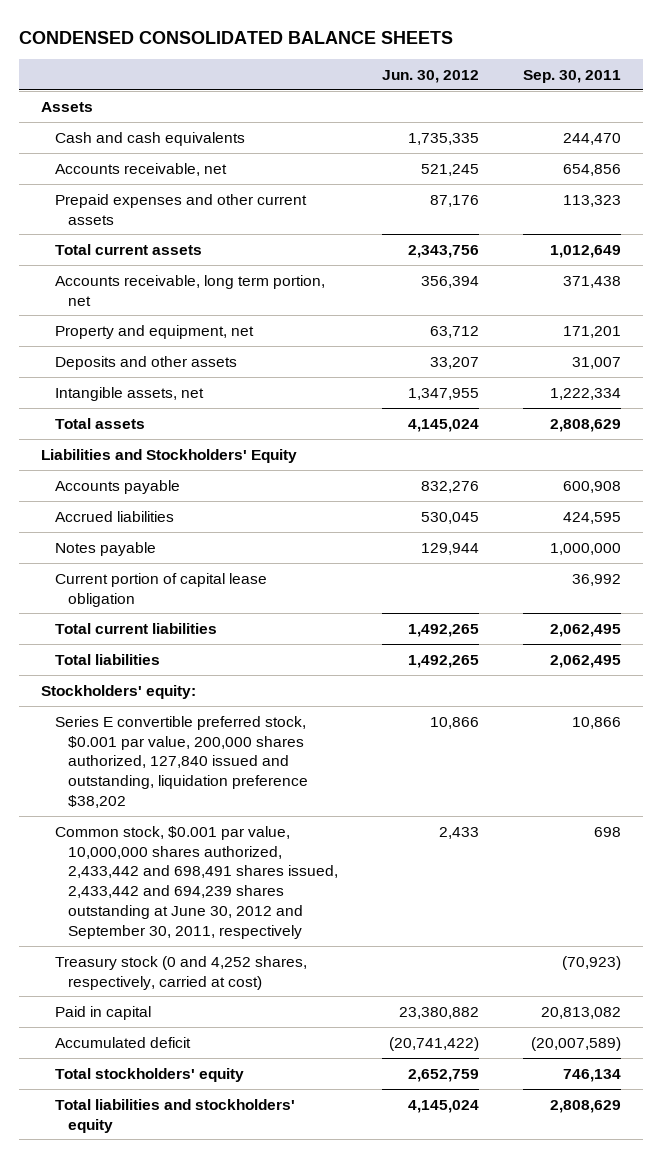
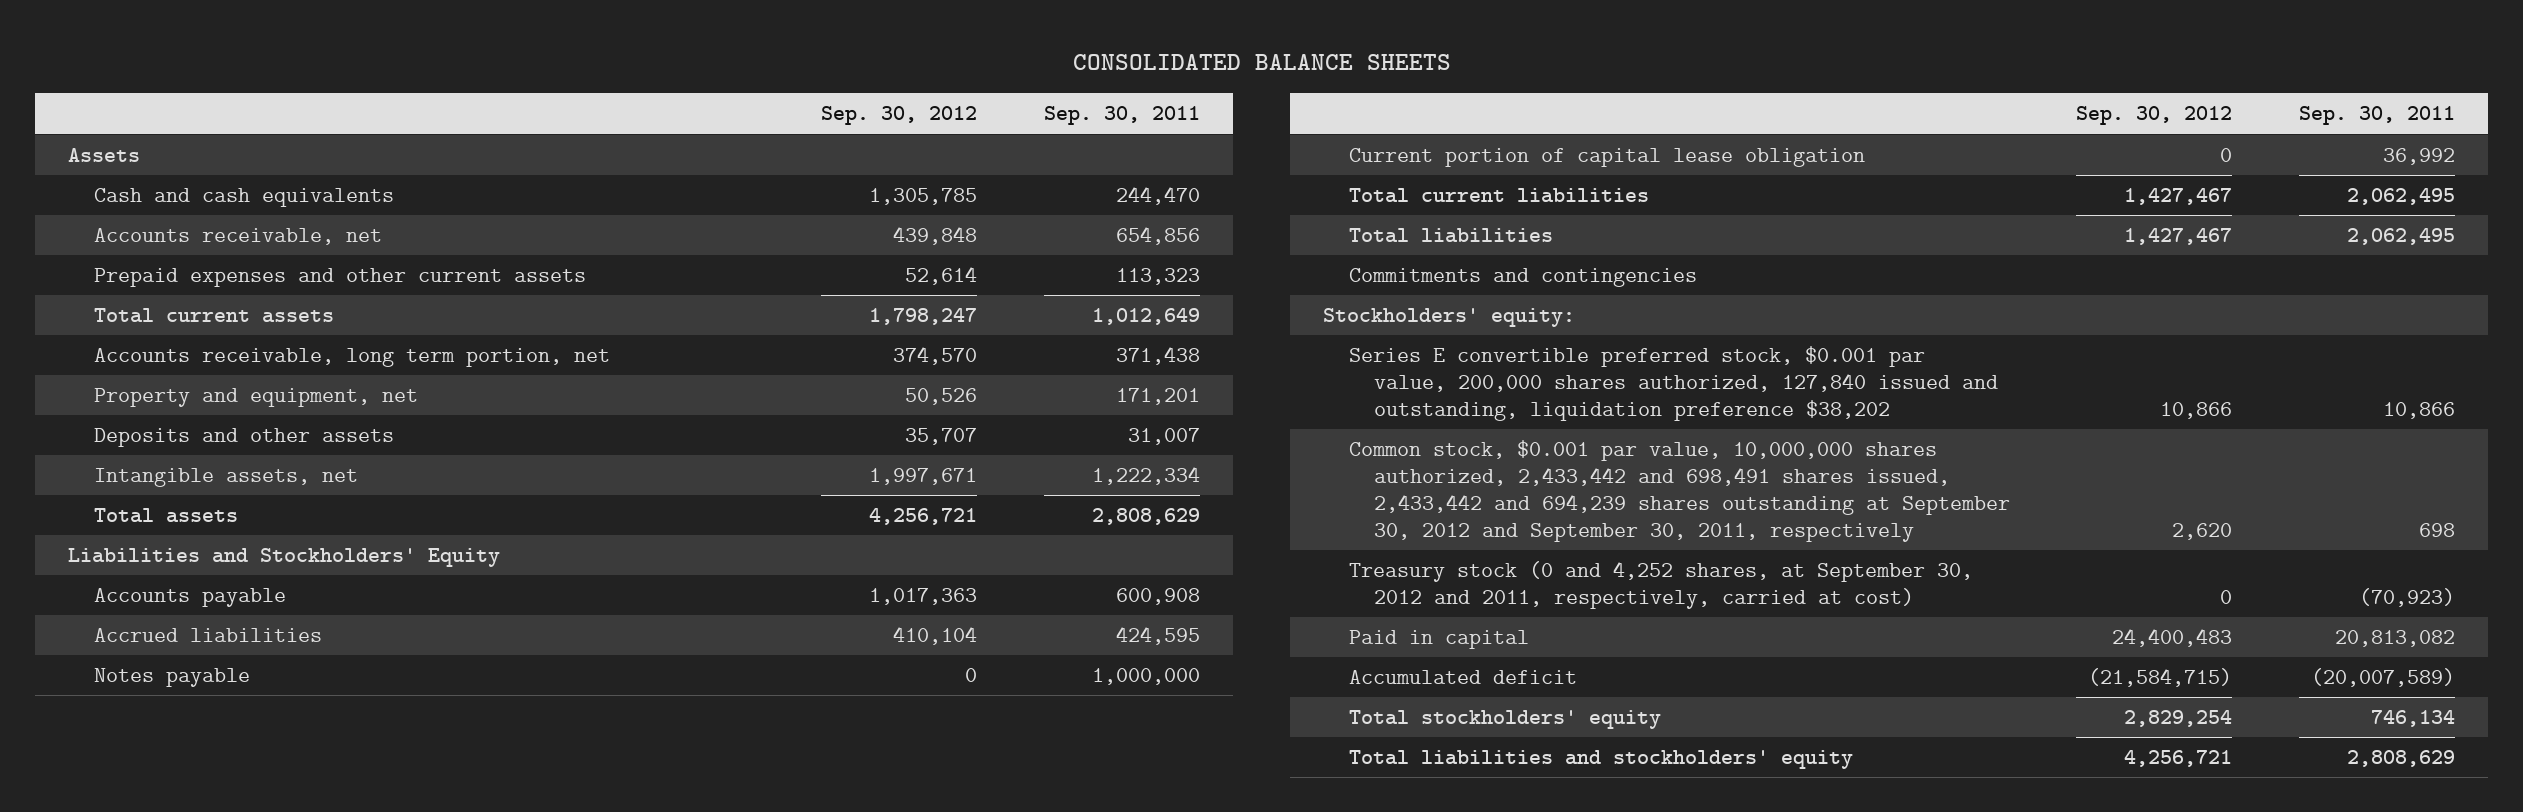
- CONDENSED CONSOLIDATED BALANCE SHEETS
+ CONSOLIDATED BALANCE SHEETS
- | Jun. 30, 2012 | Sep. 30, 2011
+ | Sep. 30, 2012 | Sep. 30, 2011
+ Commitments and contingencies
- Common stock, $0.001 par value, 10,000,000 shares authorized, 2,433,442 and 698,491 shares issued, 2,433,442 and 694,239 shares outstanding at June 30, 2012 and September 30, 2011, respectively | 2,433 | 698
- Treasury stock (0 and 4,252 shares, respectively, carried at cost) | | (70,923)
+ Common stock, $0.001 par value, 10,000,000 shares authorized, 2,433,442 and 698,491 shares issued, 2,433,442 and 694,239 shares outstanding at September 30, 2012 and September 30, 2011, respectively | 2,620 | 698
+ Treasury stock (0 and 4,252 shares, at September 30, 2012 and 2011, respectively, carried at cost) | 0 | (70,923)

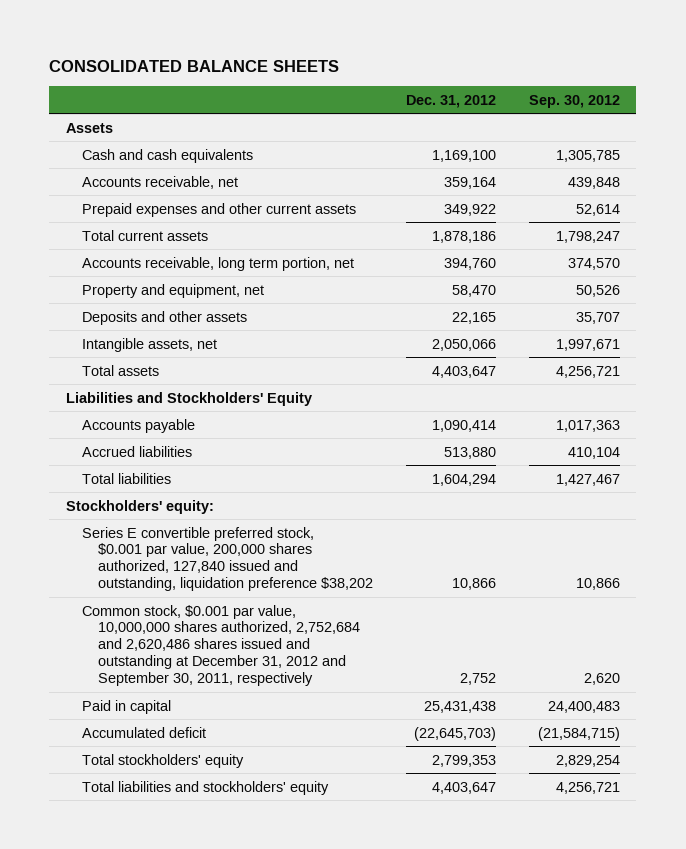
- | Sep. 30, 2012 | Sep. 30, 2011
+ | Dec. 31, 2012 | Sep. 30, 2012
- Notes payable | 0 | 1,000,000
- Current portion of capital lease obligation | 0 | 36,992
- Total current liabilities | 1,427,467 | 2,062,495
- Commitments and contingencies
- Common stock, $0.001 par value, 10,000,000 shares authorized, 2,433,442 and 698,491 shares issued, 2,433,442 and 694,239 shares outstanding at September 30, 2012 and September 30, 2011, respectively | 2,620 | 698
- Treasury stock (0 and 4,252 shares, at September 30, 2012 and 2011, respectively, carried at cost) | 0 | (70,923)
+ Common stock, $0.001 par value, 10,000,000 shares authorized, 2,752,684 and 2,620,486 shares issued and outstanding at December 31, 2012 and September 30, 2011, respectively | 2,752 | 2,620

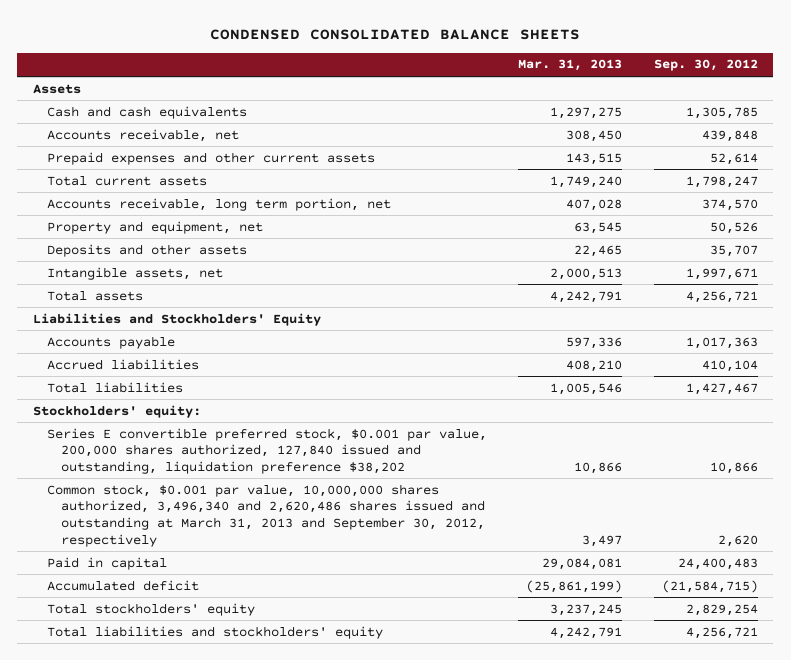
- CONSOLIDATED BALANCE SHEETS
+ CONDENSED CONSOLIDATED BALANCE SHEETS
- | Dec. 31, 2012 | Sep. 30, 2012
+ | Mar. 31, 2013 | Sep. 30, 2012
- Common stock, $0.001 par value, 10,000,000 shares authorized, 2,752,684 and 2,620,486 shares issued and outstanding at December 31, 2012 and September 30, 2011, respectively | 2,752 | 2,620
+ Common stock, $0.001 par value, 10,000,000 shares authorized, 3,496,340 and 2,620,486 shares issued and outstanding at March 31, 2013 and September 30, 2012, respectively | 3,497 | 2,620

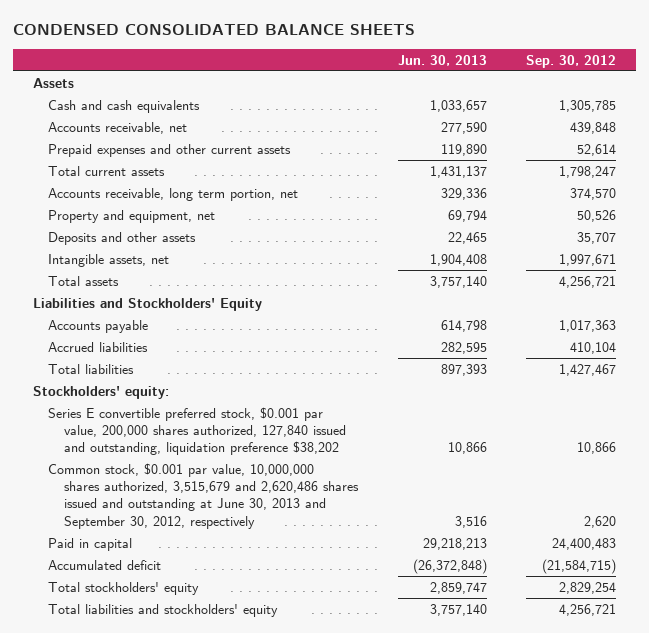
- | Mar. 31, 2013 | Sep. 30, 2012
+ | Jun. 30, 2013 | Sep. 30, 2012
- Common stock, $0.001 par value, 10,000,000 shares authorized, 3,496,340 and 2,620,486 shares issued and outstanding at March 31, 2013 and September 30, 2012, respectively | 3,497 | 2,620
+ Common stock, $0.001 par value, 10,000,000 shares authorized, 3,515,679 and 2,620,486 shares issued and outstanding at June 30, 2013 and September 30, 2012, respectively | 3,516 | 2,620

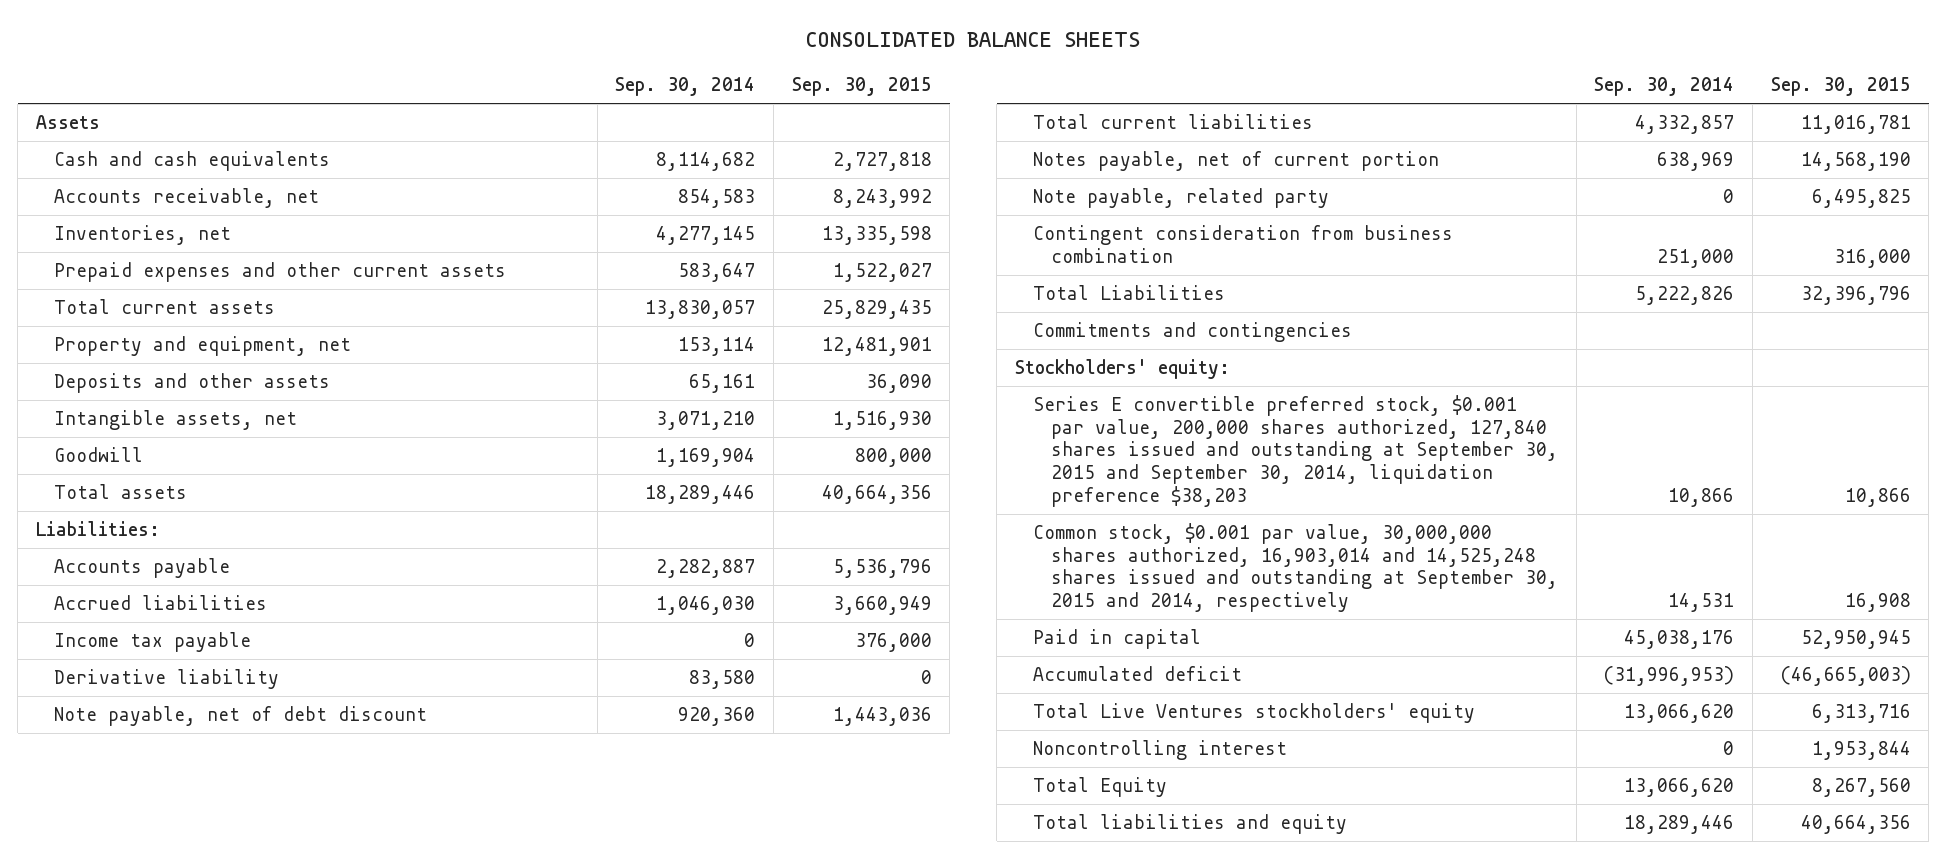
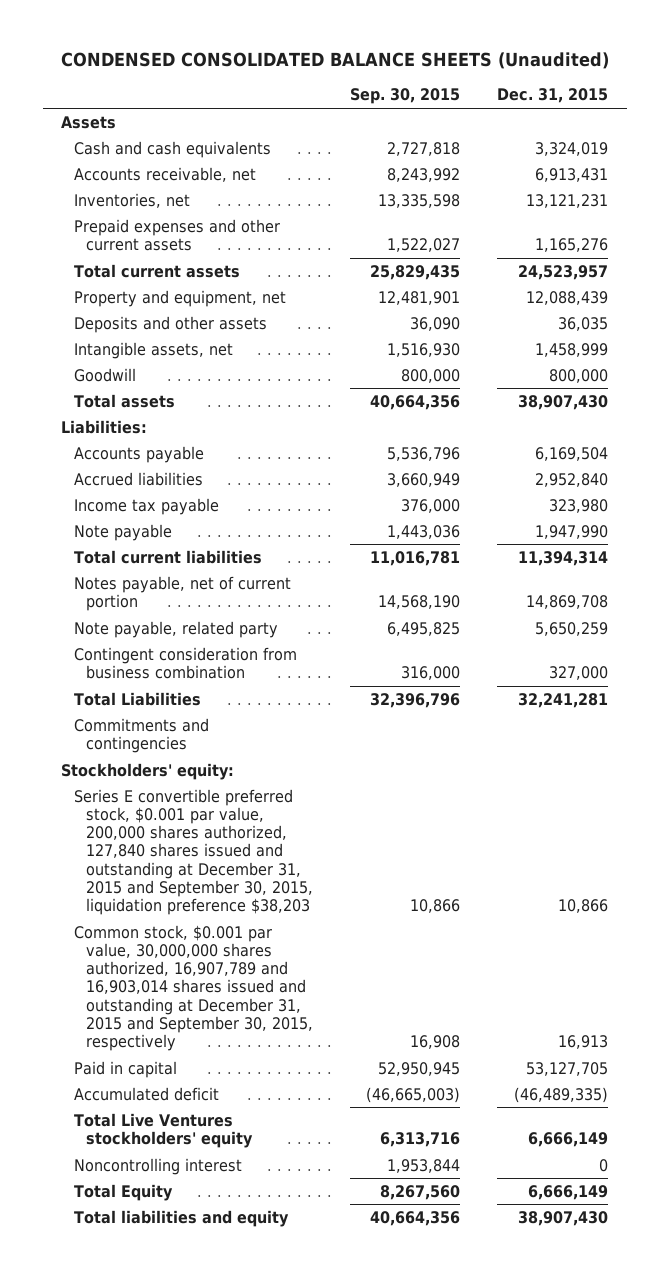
- CONSOLIDATED BALANCE SHEETS
+ CONDENSED CONSOLIDATED BALANCE SHEETS (Unaudited)
- | Sep. 30, 2014 | Sep. 30, 2015
+ | Sep. 30, 2015 | Dec. 31, 2015
- Derivative liability | 83,580 | 0
- Note payable, net of debt discount | 920,360 | 1,443,036
+ Note payable | 1,443,036 | 1,947,990
- Series E convertible preferred stock, $0.001 par value, 200,000 shares authorized, 127,840 shares issued and outstanding at September 30, 2015 and September 30, 2014, liquidation preference $38,203 | 10,866 | 10,866
- Common stock, $0.001 par value, 30,000,000 shares authorized, 16,903,014 and 14,525,248 shares issued and outstanding at September 30, 2015 and 2014, respectively | 14,531 | 16,908
+ Series E convertible preferred stock, $0.001 par value, 200,000 shares authorized, 127,840 shares issued and outstanding at December 31, 2015 and September 30, 2015, liquidation preference $38,203 | 10,866 | 10,866
+ Common stock, $0.001 par value, 30,000,000 shares authorized, 16,907,789 and 16,903,014 shares issued and outstanding at December 31, 2015 and September 30, 2015, respectively | 16,908 | 16,913

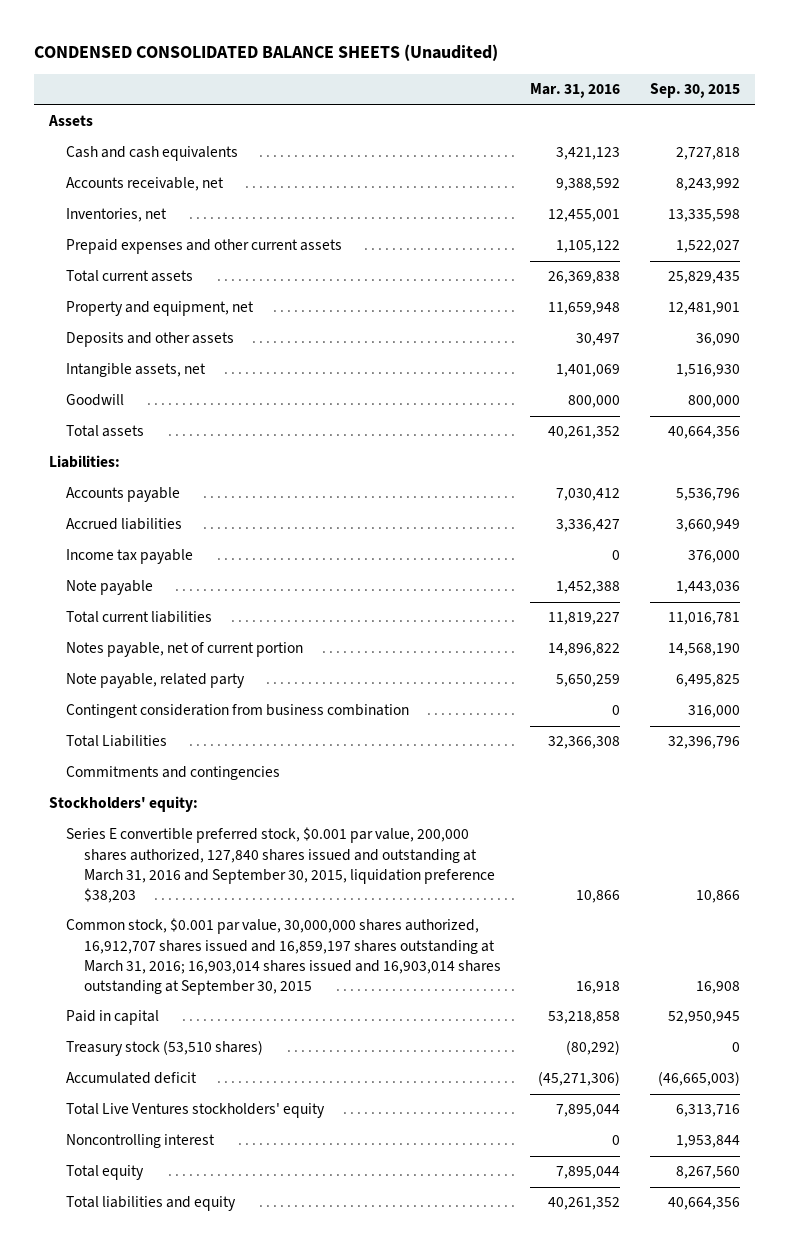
- | Sep. 30, 2015 | Dec. 31, 2015
+ | Mar. 31, 2016 | Sep. 30, 2015
- Series E convertible preferred stock, $0.001 par value, 200,000 shares authorized, 127,840 shares issued and outstanding at December 31, 2015 and September 30, 2015, liquidation preference $38,203 | 10,866 | 10,866
- Common stock, $0.001 par value, 30,000,000 shares authorized, 16,907,789 and 16,903,014 shares issued and outstanding at December 31, 2015 and September 30, 2015, respectively | 16,908 | 16,913
+ Series E convertible preferred stock, $0.001 par value, 200,000 shares authorized, 127,840 shares issued and outstanding at March 31, 2016 and September 30, 2015, liquidation preference $38,203 | 10,866 | 10,866
+ Common stock, $0.001 par value, 30,000,000 shares authorized, 16,912,707 shares issued and 16,859,197 shares outstanding at March 31, 2016; 16,903,014 shares issued and 16,903,014 shares outstanding at September 30, 2015 | 16,918 | 16,908
+ Treasury stock (53,510 shares) | (80,292) | 0
- Total Equity | 8,267,560 | 6,666,149
+ Total equity | 7,895,044 | 8,267,560

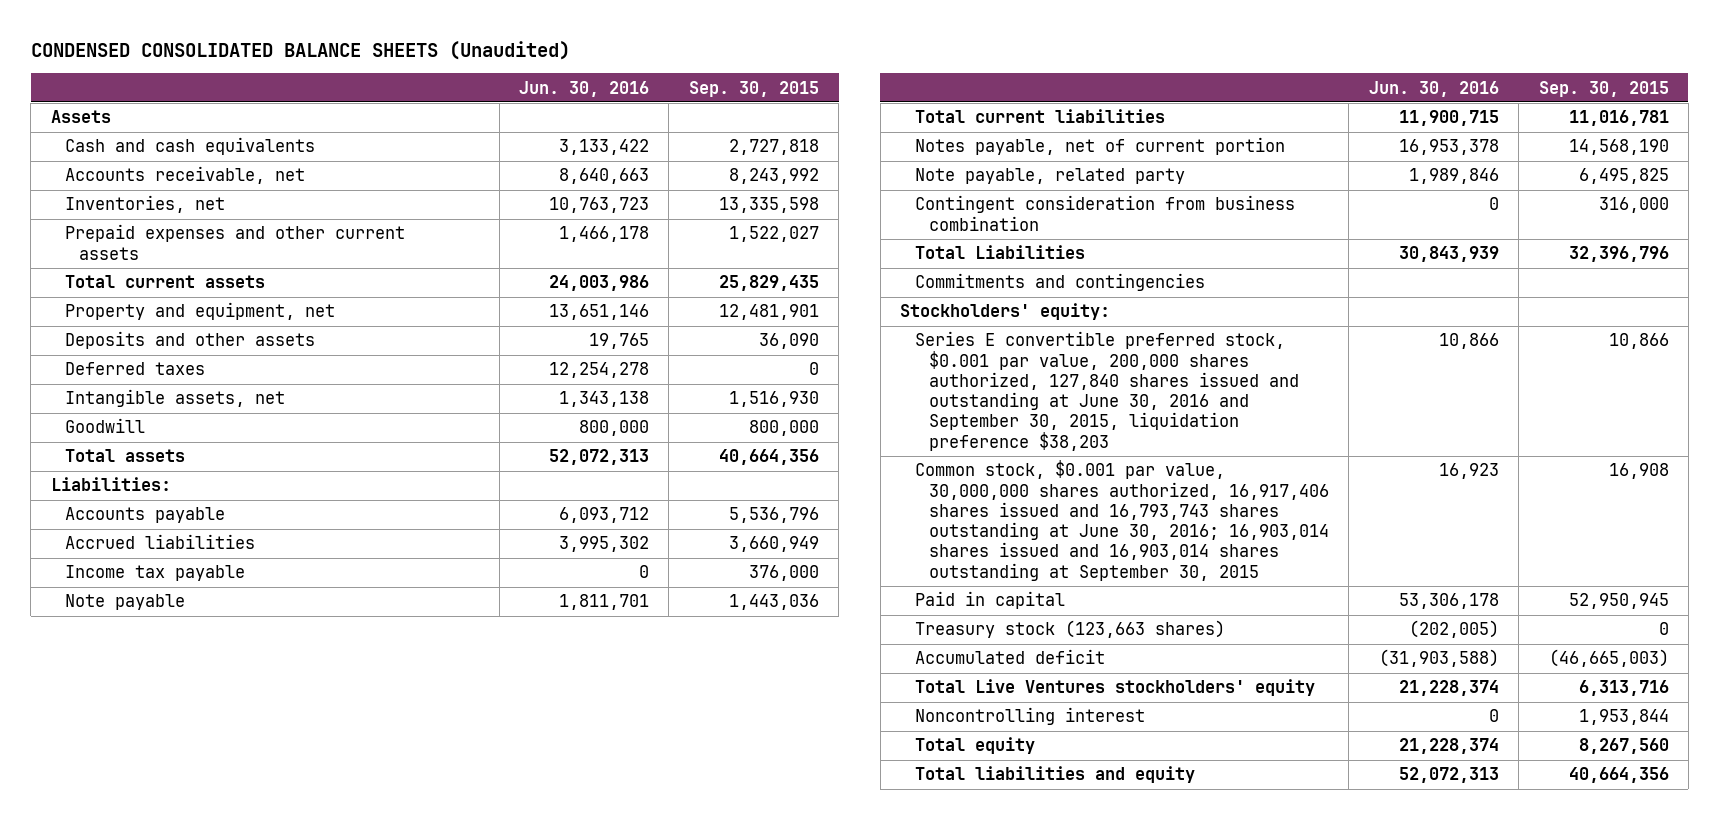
- | Mar. 31, 2016 | Sep. 30, 2015
+ | Jun. 30, 2016 | Sep. 30, 2015
+ Deferred taxes | 12,254,278 | 0
- Series E convertible preferred stock, $0.001 par value, 200,000 shares authorized, 127,840 shares issued and outstanding at March 31, 2016 and September 30, 2015, liquidation preference $38,203 | 10,866 | 10,866
- Common stock, $0.001 par value, 30,000,000 shares authorized, 16,912,707 shares issued and 16,859,197 shares outstanding at March 31, 2016; 16,903,014 shares issued and 16,903,014 shares outstanding at September 30, 2015 | 16,918 | 16,908
+ Series E convertible preferred stock, $0.001 par value, 200,000 shares authorized, 127,840 shares issued and outstanding at June 30, 2016 and September 30, 2015, liquidation preference $38,203 | 10,866 | 10,866
+ Common stock, $0.001 par value, 30,000,000 shares authorized, 16,917,406 shares issued and 16,793,743 shares outstanding at June 30, 2016; 16,903,014 shares issued and 16,903,014 shares outstanding at September 30, 2015 | 16,923 | 16,908
- Treasury stock (53,510 shares) | (80,292) | 0
+ Treasury stock (123,663 shares) | (202,005) | 0

